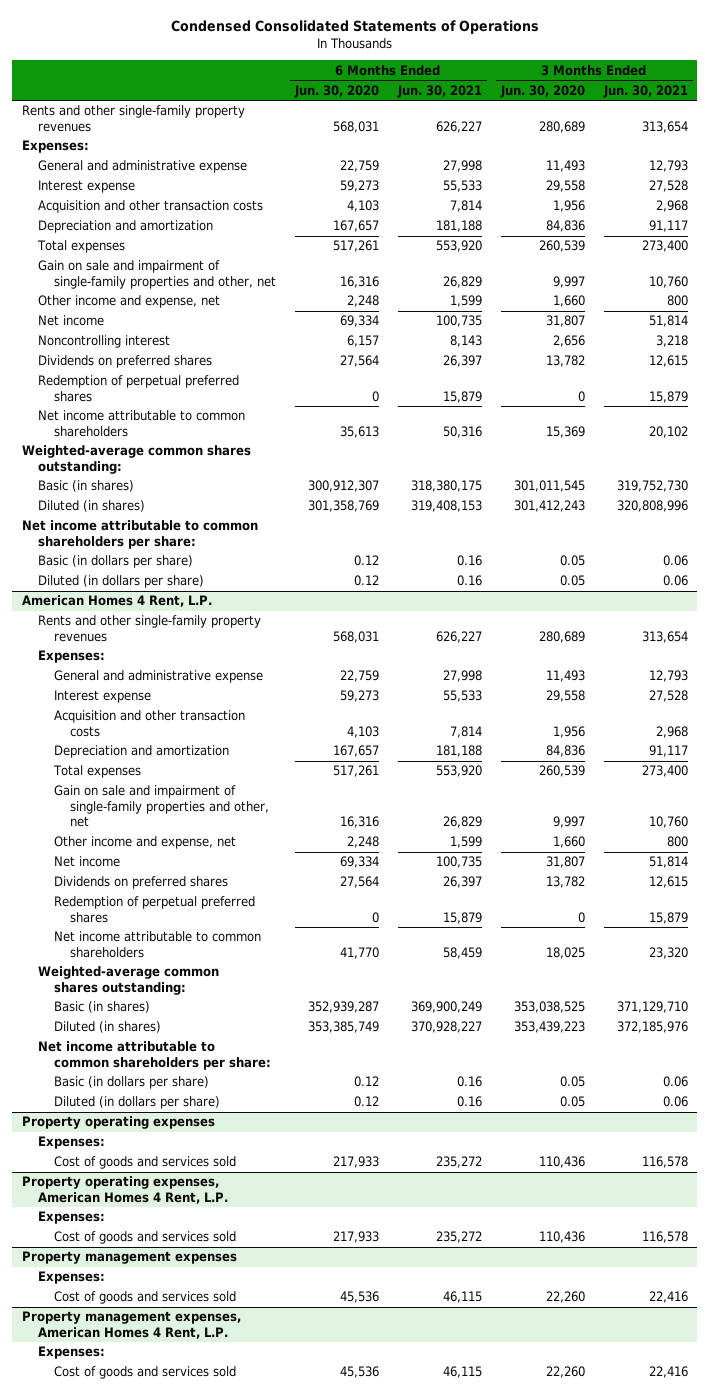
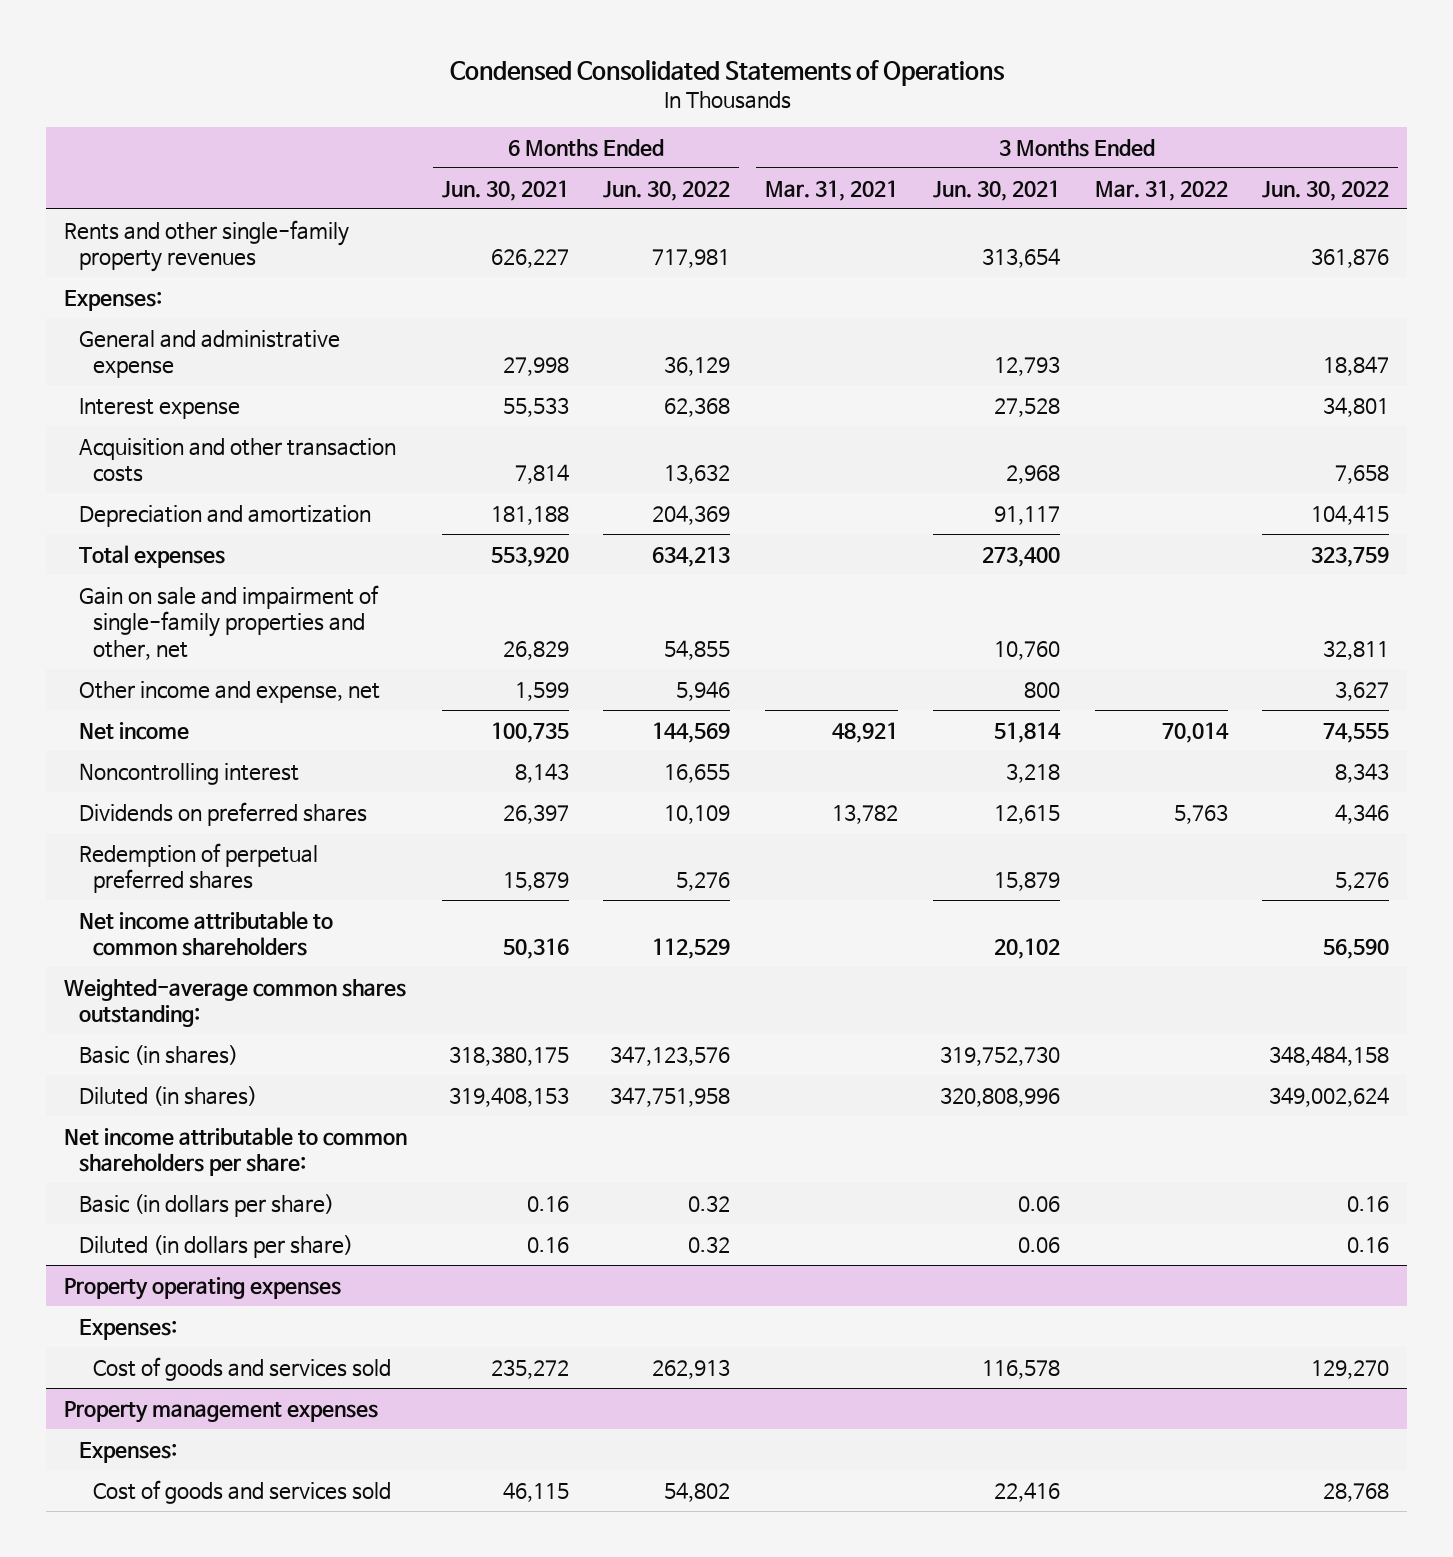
- | 6 Months Ended Jun. 30, 2020 | 6 Months Ended Jun. 30, 2021 | 3 Months Ended Jun. 30, 2020 | 3 Months Ended Jun. 30, 2021
+ | 6 Months Ended Jun. 30, 2021 | 6 Months Ended Jun. 30, 2022 | 3 Months Ended Mar. 31, 2021 | 3 Months Ended Jun. 30, 2021 | 3 Months Ended Mar. 31, 2022 | 3 Months Ended Jun. 30, 2022
- American Homes 4 Rent, L.P.
- Rents and other single-family property revenues | 568,031 | 626,227 | 280,689 | 313,654
- Expenses:
- General and administrative expense | 22,759 | 27,998 | 11,493 | 12,793
- Interest expense | 59,273 | 55,533 | 29,558 | 27,528
- Acquisition and other transaction costs | 4,103 | 7,814 | 1,956 | 2,968
- Depreciation and amortization | 167,657 | 181,188 | 84,836 | 91,117
- Total expenses | 517,261 | 553,920 | 260,539 | 273,400
- Gain on sale and impairment of single-family properties and other, net | 16,316 | 26,829 | 9,997 | 10,760
- Other income and expense, net | 2,248 | 1,599 | 1,660 | 800
- Net income | 69,334 | 100,735 | 31,807 | 51,814
- Dividends on preferred shares | 27,564 | 26,397 | 13,782 | 12,615
- Redemption of perpetual preferred shares | 0 | 15,879 | 0 | 15,879
- Net income attributable to common shareholders | 41,770 | 58,459 | 18,025 | 23,320
- Weighted-average common shares outstanding:
- Basic (in shares) | 352,939,287 | 369,900,249 | 353,038,525 | 371,129,710
- Diluted (in shares) | 353,385,749 | 370,928,227 | 353,439,223 | 372,185,976
- Net income attributable to common shareholders per share:
- Basic (in dollars per share) | 0.12 | 0.16 | 0.05 | 0.06
- Diluted (in dollars per share) | 0.12 | 0.16 | 0.05 | 0.06
- Property operating expenses, American Homes 4 Rent, L.P.
- Expenses:
- Cost of goods and services sold | 217,933 | 235,272 | 110,436 | 116,578
- Property management expenses, American Homes 4 Rent, L.P.
- Expenses:
- Cost of goods and services sold | 45,536 | 46,115 | 22,260 | 22,416

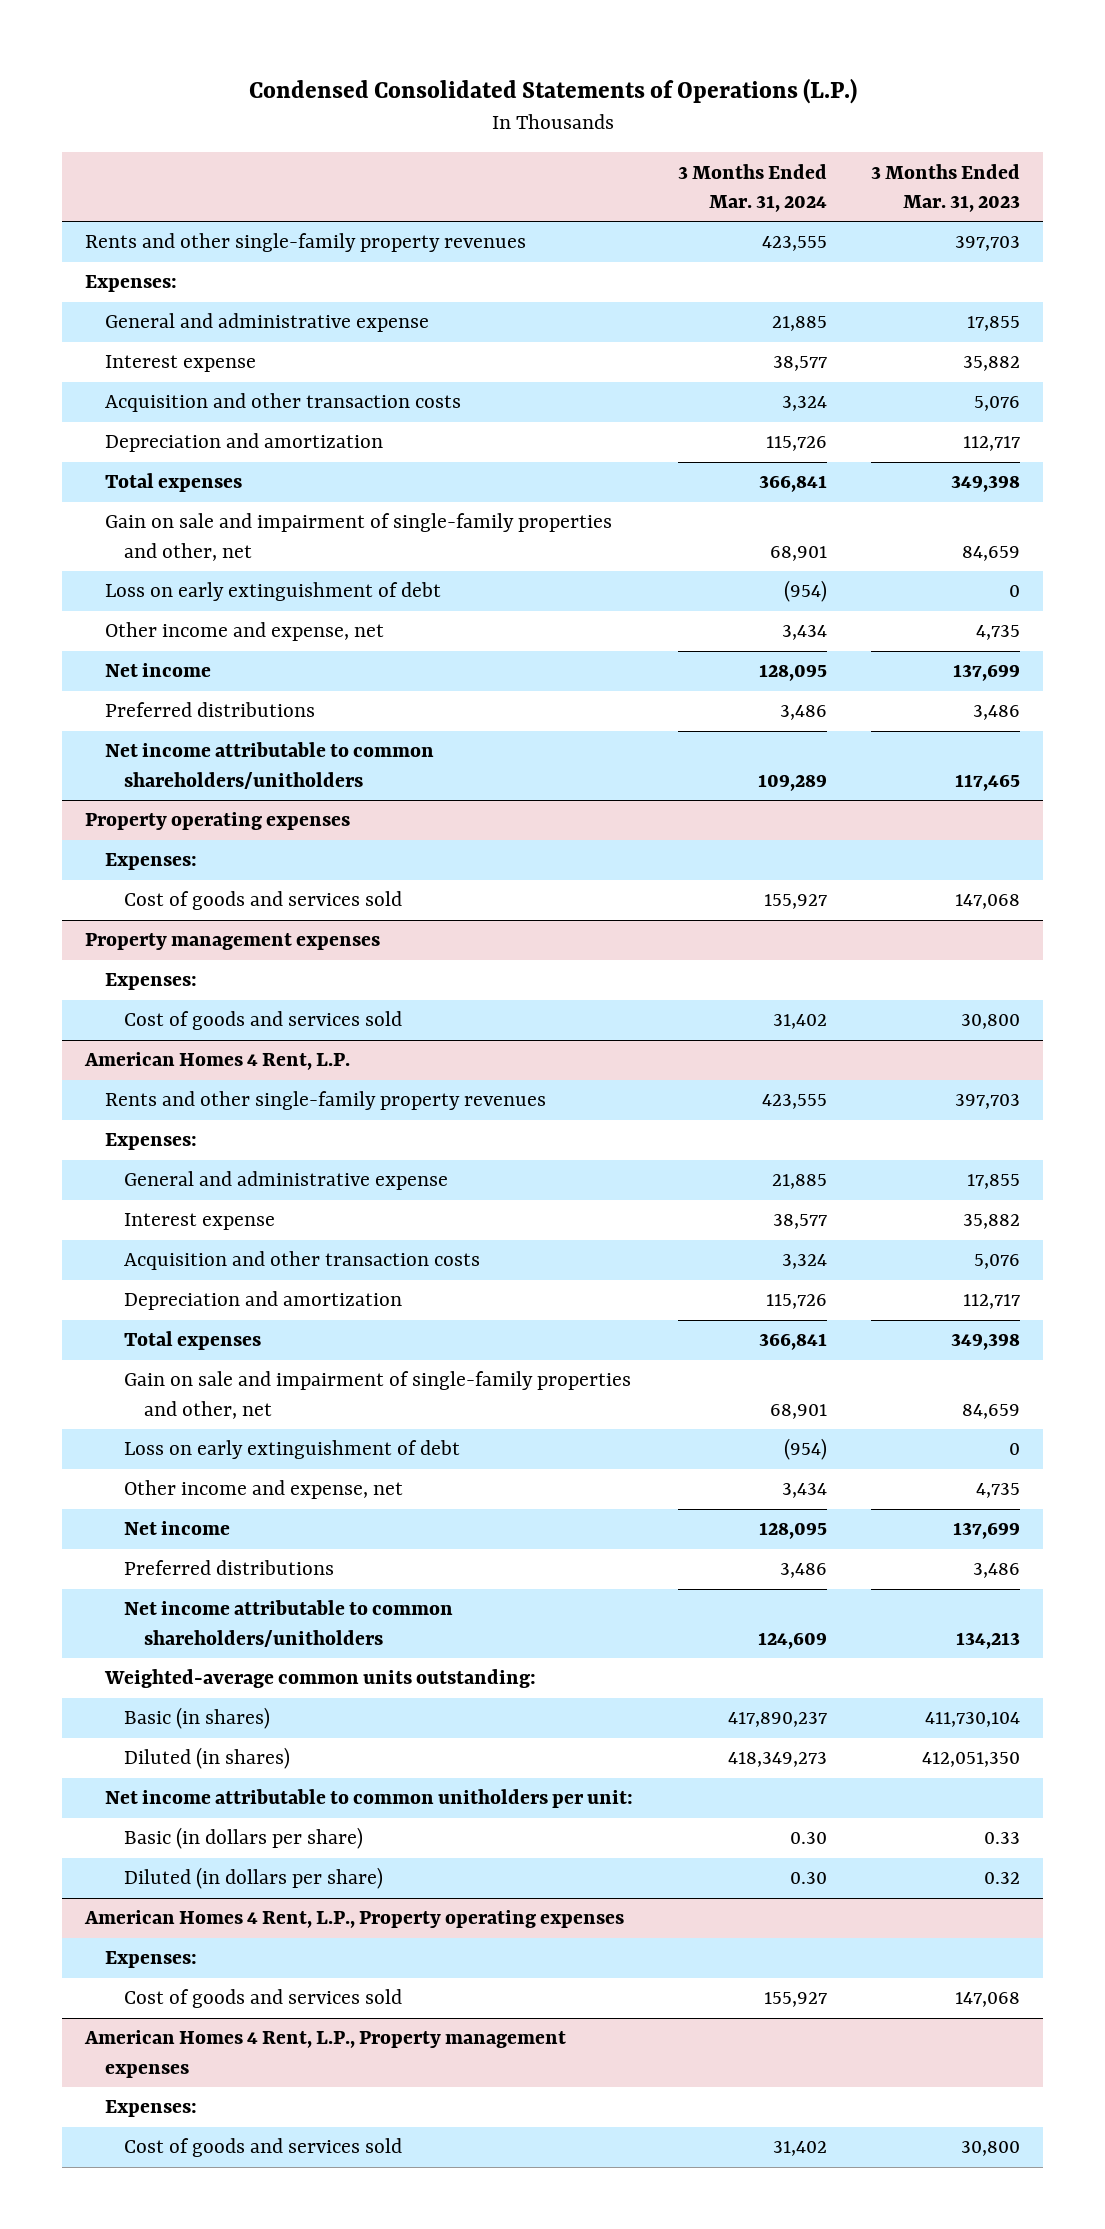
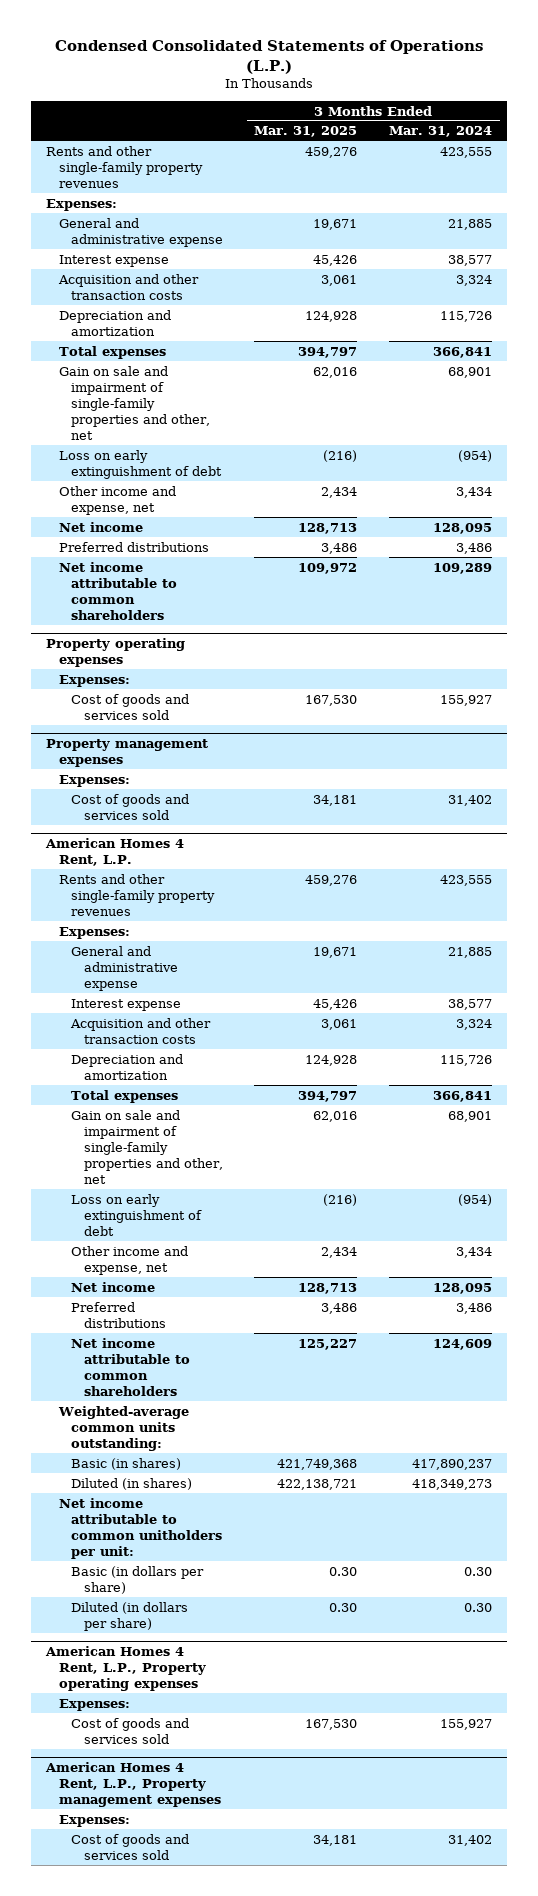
- | 3 Months Ended Mar. 31, 2024 | 3 Months Ended Mar. 31, 2023
+ | 3 Months Ended Mar. 31, 2025 | 3 Months Ended Mar. 31, 2024
- Net income attributable to common shareholders/unitholders | 109,289 | 117,465
+ Net income attributable to common shareholders | 109,972 | 109,289
@ American Homes 4 Rent, L.P.
- Net income attributable to common shareholders/unitholders | 124,609 | 134,213
+ Net income attributable to common shareholders | 125,227 | 124,609

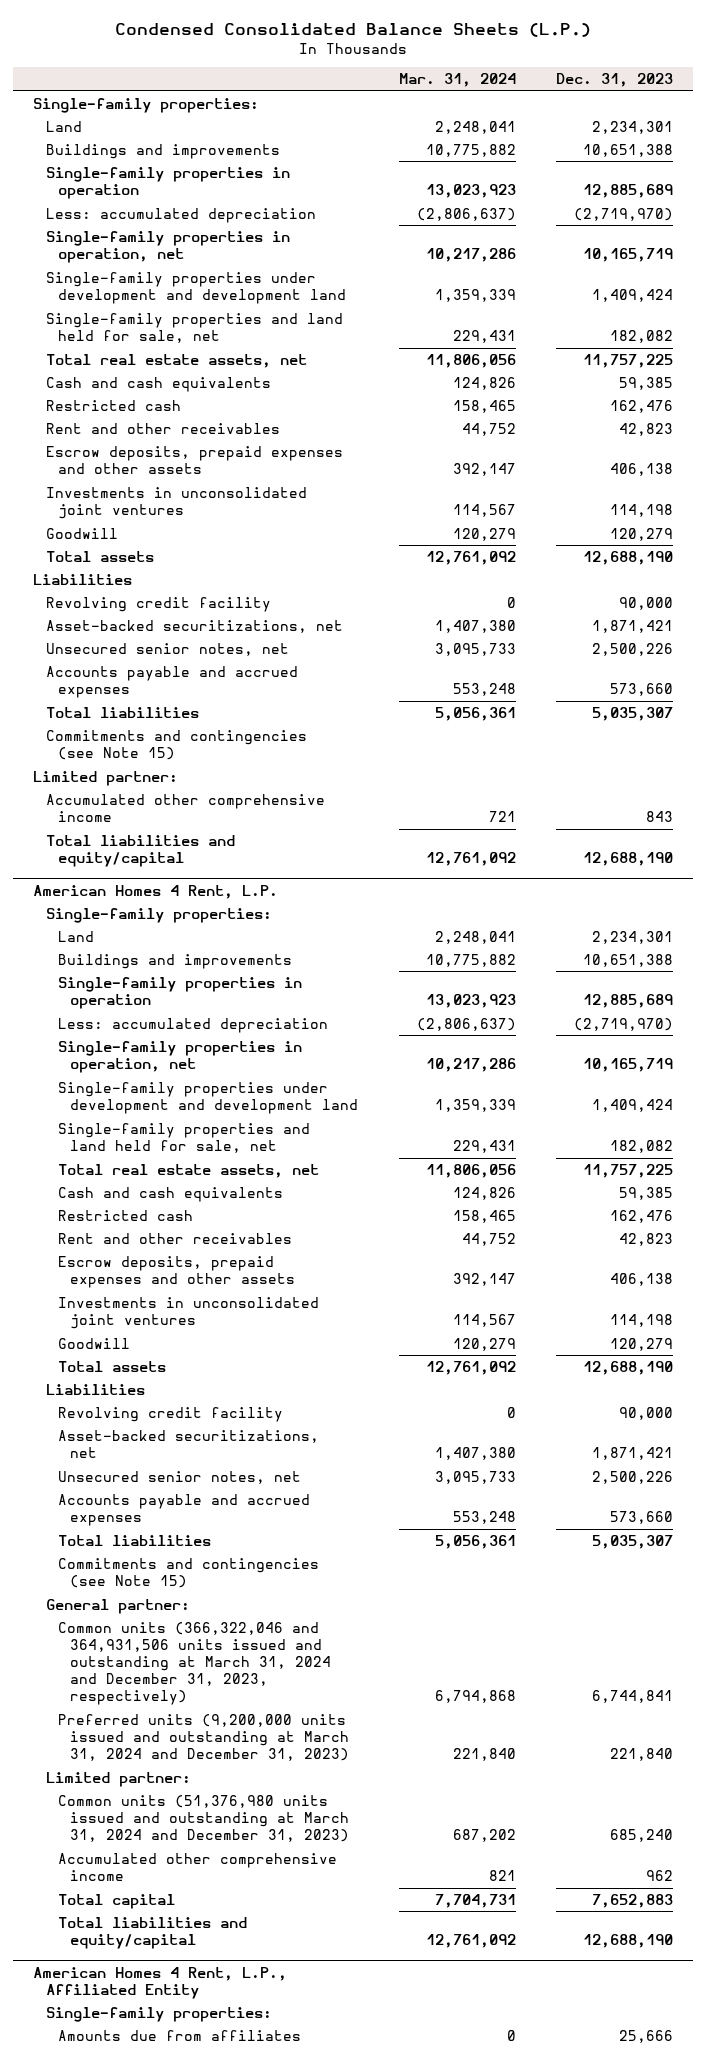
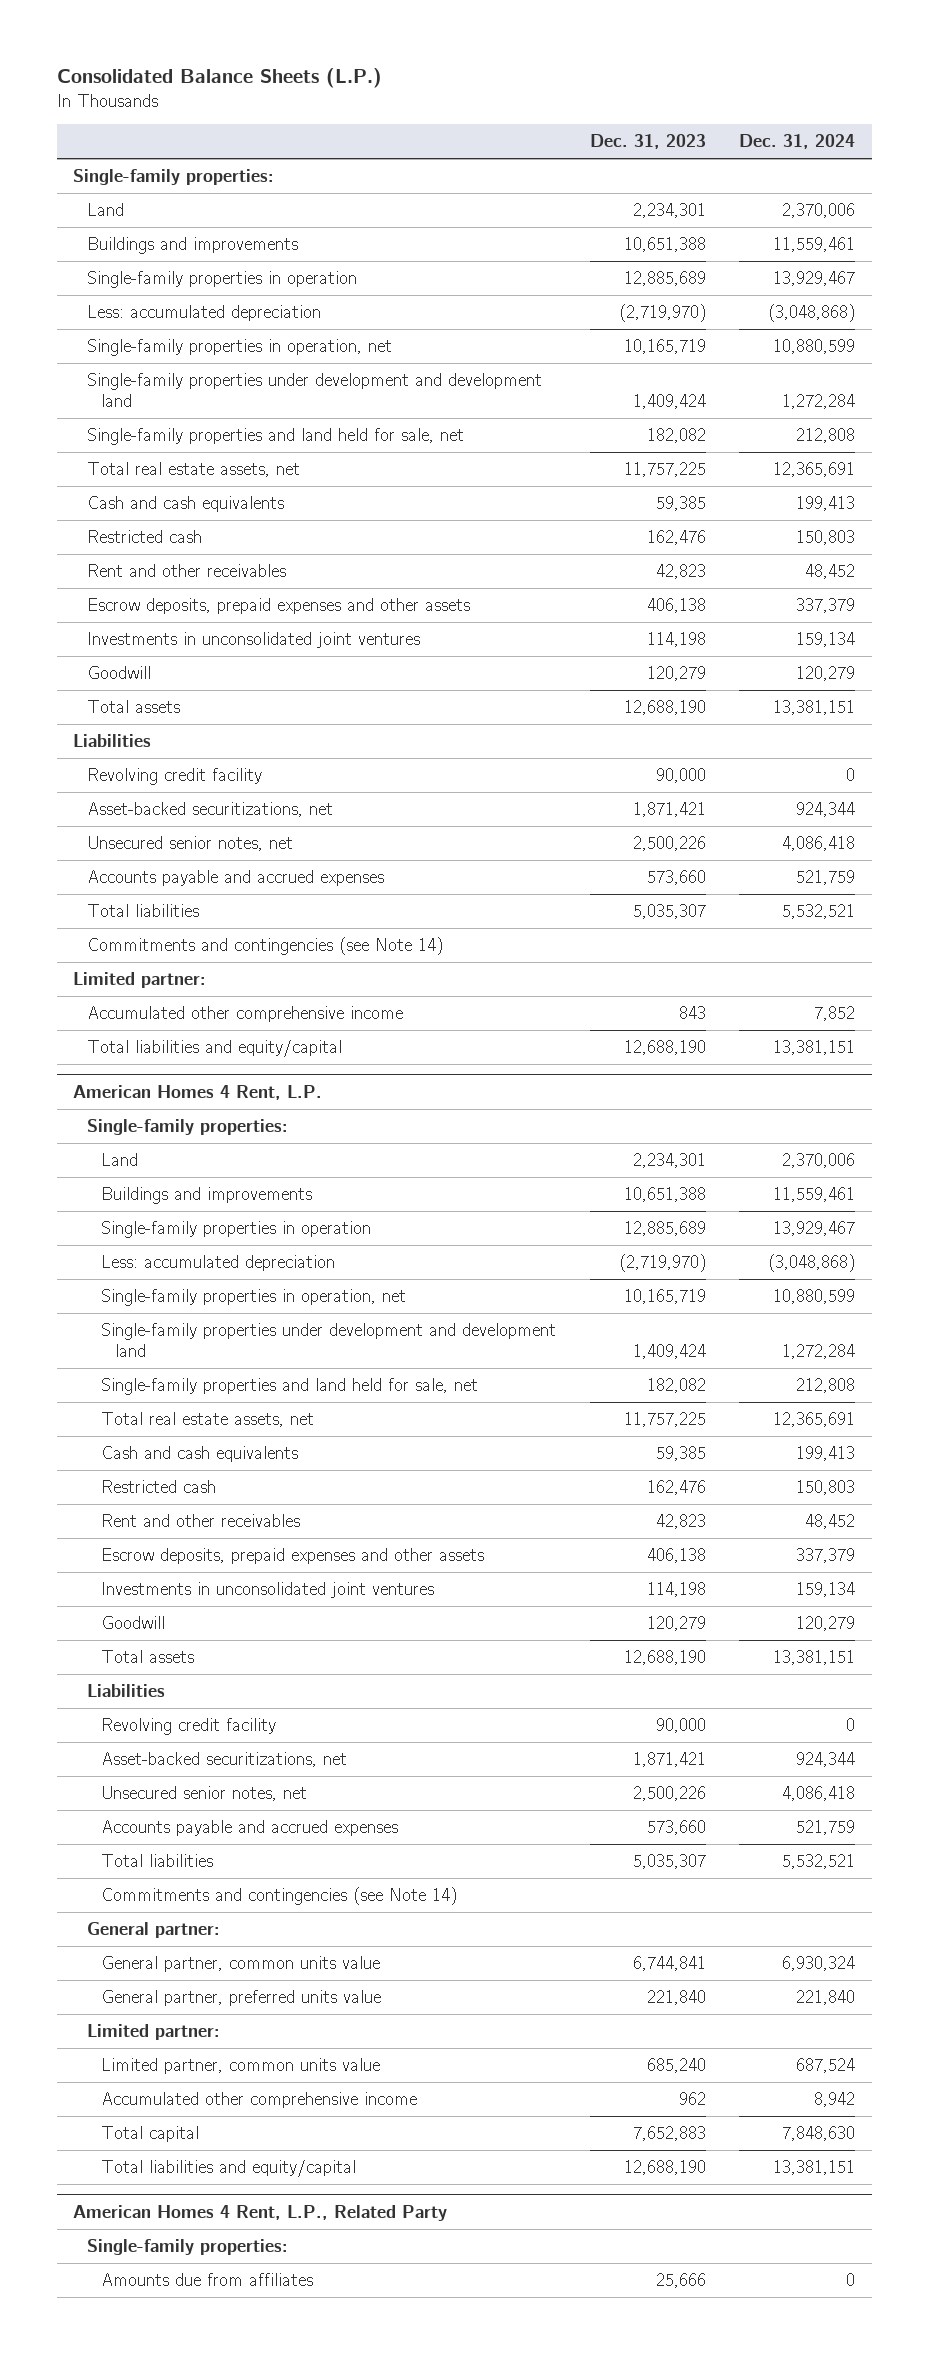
- Condensed Consolidated Balance Sheets (L.P.)
+ Consolidated Balance Sheets (L.P.)
- | Mar. 31, 2024 | Dec. 31, 2023
+ | Dec. 31, 2023 | Dec. 31, 2024
- Commitments and contingencies (see Note 15)
+ Commitments and contingencies (see Note 14)
@ American Homes 4 Rent, L.P.
- Commitments and contingencies (see Note 15)
+ Commitments and contingencies (see Note 14)
- Common units (366,322,046 and 364,931,506 units issued and outstanding at March 31, 2024 and December 31, 2023, respectively) | 6,794,868 | 6,744,841
- Preferred units (9,200,000 units issued and outstanding at March 31, 2024 and December 31, 2023) | 221,840 | 221,840
+ General partner, common units value | 6,744,841 | 6,930,324
+ General partner, preferred units value | 221,840 | 221,840
- Common units (51,376,980 units issued and outstanding at March 31, 2024 and December 31, 2023) | 687,202 | 685,240
+ Limited partner, common units value | 685,240 | 687,524
- American Homes 4 Rent, L.P., Affiliated Entity
+ American Homes 4 Rent, L.P., Related Party

